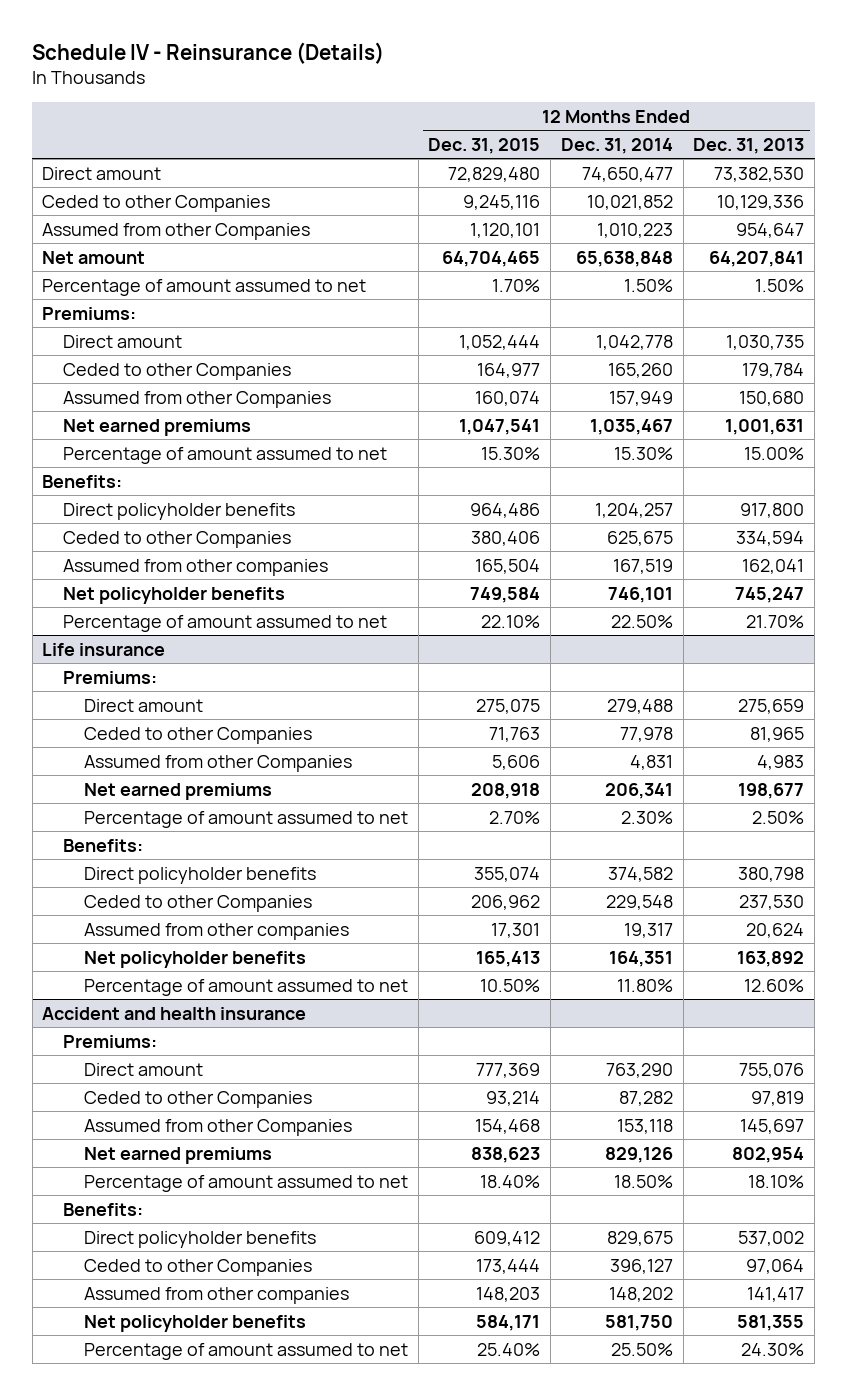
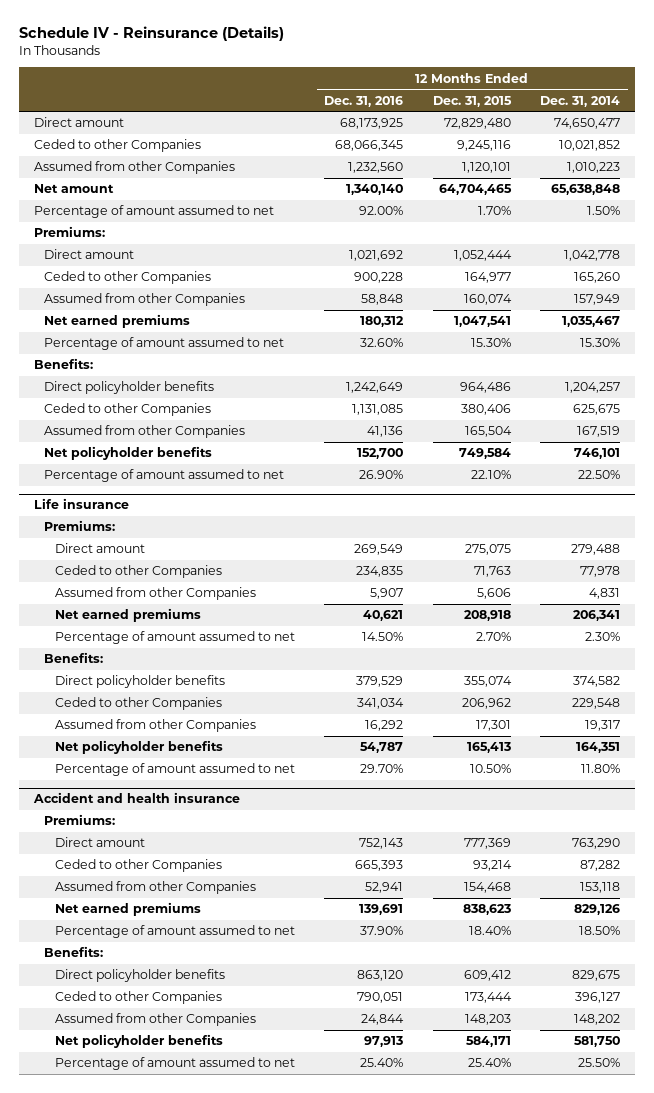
- | 12 Months Ended Dec. 31, 2015 | 12 Months Ended Dec. 31, 2014 | 12 Months Ended Dec. 31, 2013
+ | 12 Months Ended Dec. 31, 2016 | 12 Months Ended Dec. 31, 2015 | 12 Months Ended Dec. 31, 2014
- Assumed from other companies | 165,504 | 167,519 | 162,041
+ Assumed from other Companies | 41,136 | 165,504 | 167,519
@ Life insurance
- Assumed from other companies | 17,301 | 19,317 | 20,624
+ Assumed from other Companies | 16,292 | 17,301 | 19,317
@ Accident and health insurance
- Assumed from other companies | 148,203 | 148,202 | 141,417
+ Assumed from other Companies | 24,844 | 148,203 | 148,202

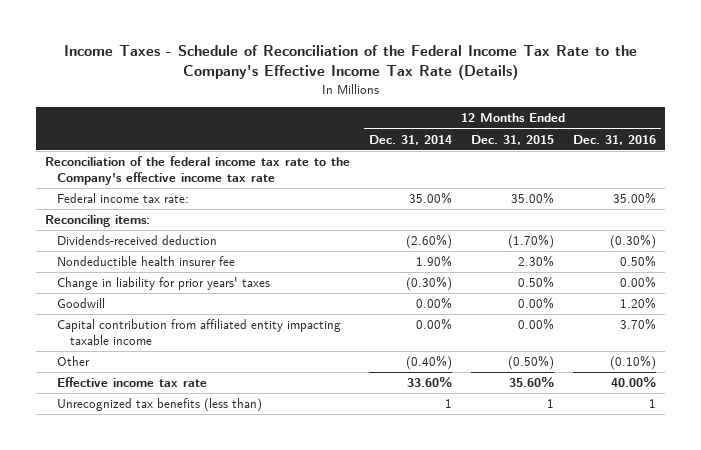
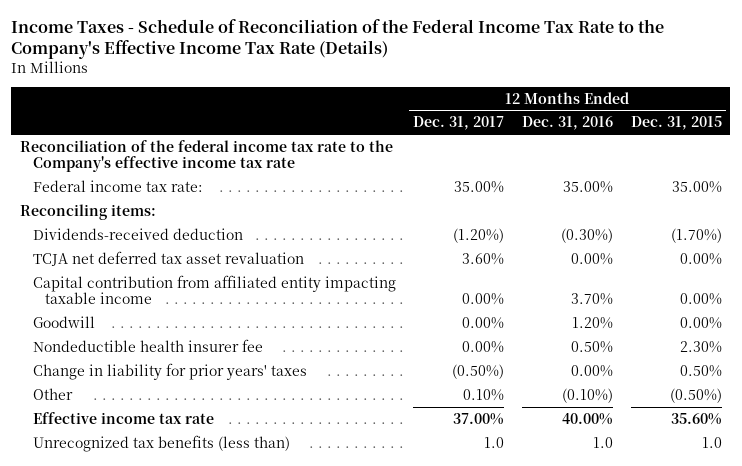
- | 12 Months Ended Dec. 31, 2014 | 12 Months Ended Dec. 31, 2015 | 12 Months Ended Dec. 31, 2016
+ | 12 Months Ended Dec. 31, 2017 | 12 Months Ended Dec. 31, 2016 | 12 Months Ended Dec. 31, 2015
+ TCJA net deferred tax asset revaluation | 3.60% | 0.00% | 0.00%
moved up: Capital contribution from affiliated entity impacting taxable income | 0.00% | 3.70% | 0.00%
moved up: Goodwill | 0.00% | 1.20% | 0.00%
- Unrecognized tax benefits (less than) | 1 | 1 | 1
+ Unrecognized tax benefits (less than) | 1.0 | 1.0 | 1.0

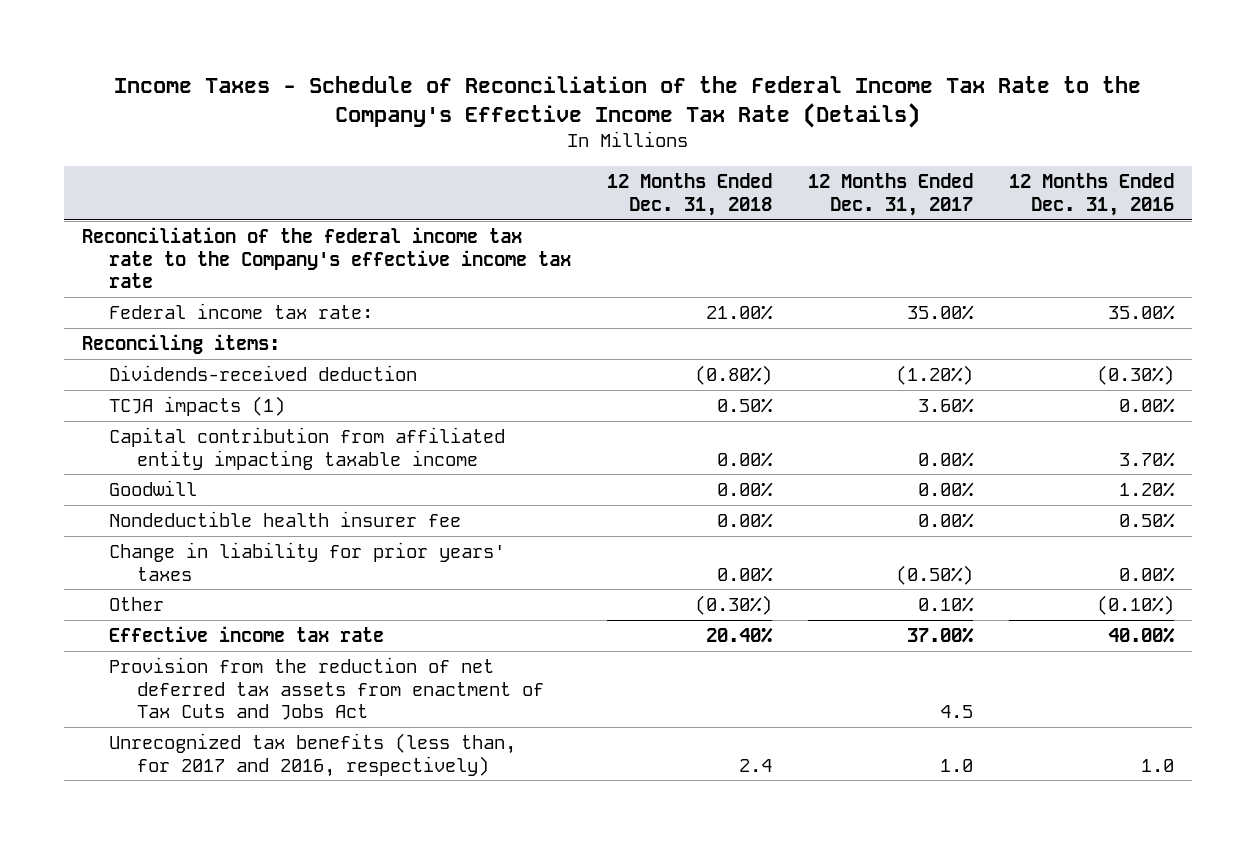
- | 12 Months Ended Dec. 31, 2017 | 12 Months Ended Dec. 31, 2016 | 12 Months Ended Dec. 31, 2015
+ | 12 Months Ended Dec. 31, 2018 | 12 Months Ended Dec. 31, 2017 | 12 Months Ended Dec. 31, 2016
- TCJA net deferred tax asset revaluation | 3.60% | 0.00% | 0.00%
+ TCJA impacts (1) | 0.50% | 3.60% | 0.00%
- Unrecognized tax benefits (less than) | 1.0 | 1.0 | 1.0
+ Provision from the reduction of net deferred tax assets from enactment of Tax Cuts and Jobs Act | | 4.5 |
+ Unrecognized tax benefits (less than, for 2017 and 2016, respectively) | 2.4 | 1.0 | 1.0

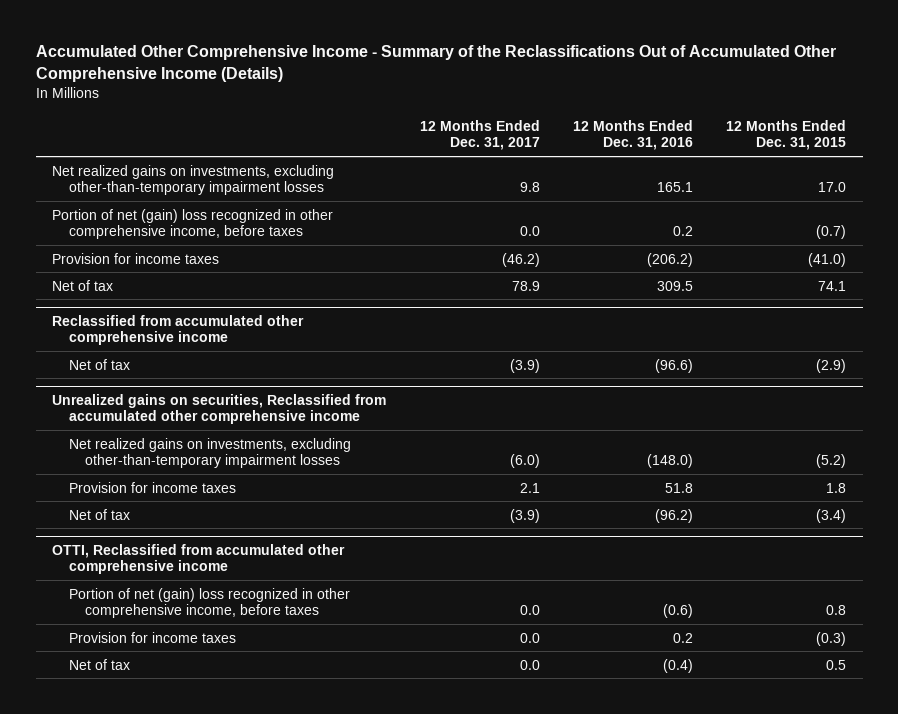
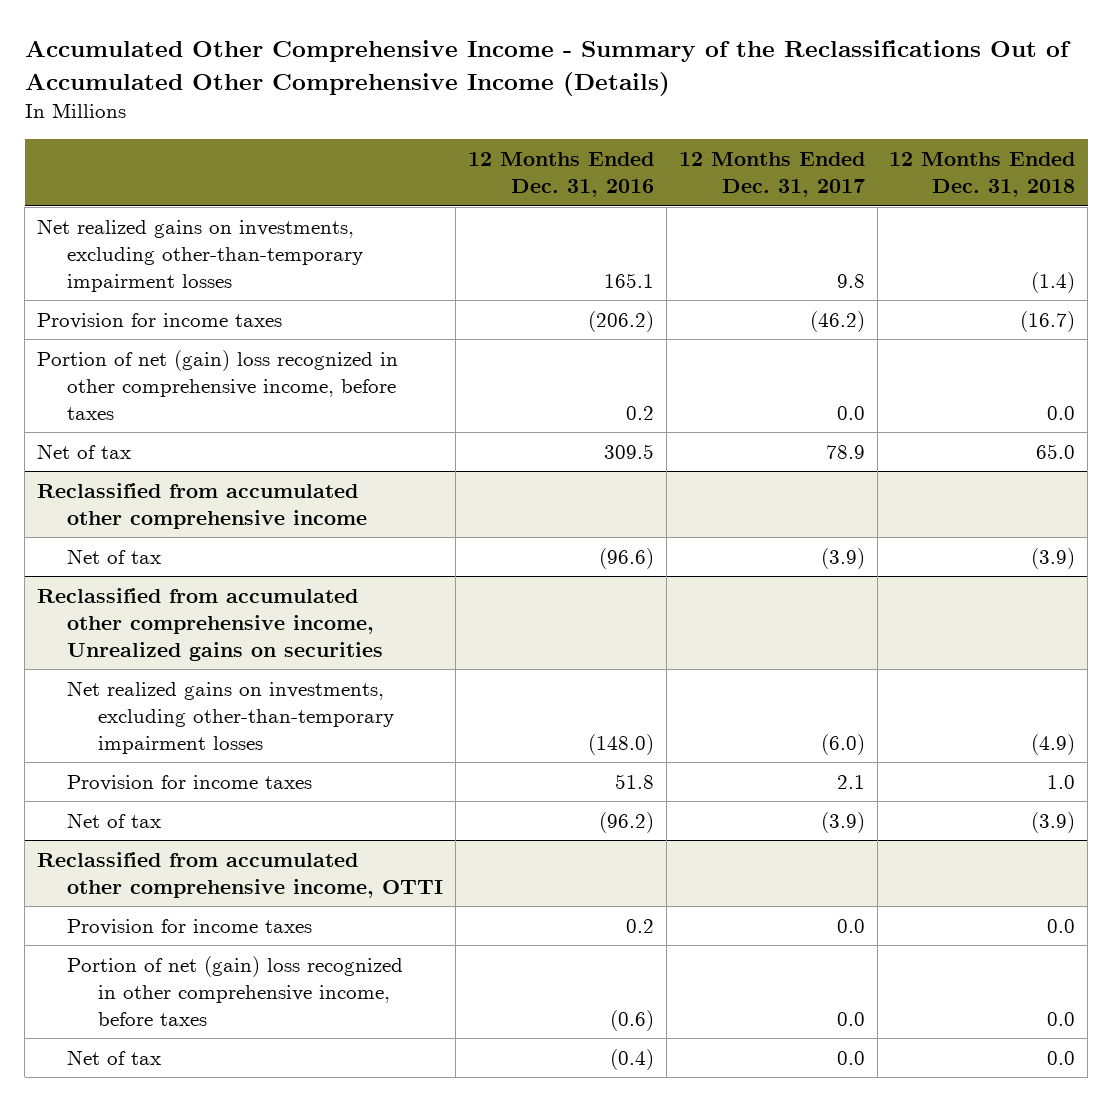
- | 12 Months Ended Dec. 31, 2017 | 12 Months Ended Dec. 31, 2016 | 12 Months Ended Dec. 31, 2015
+ | 12 Months Ended Dec. 31, 2016 | 12 Months Ended Dec. 31, 2017 | 12 Months Ended Dec. 31, 2018
moved down: Portion of net (gain) loss recognized in other comprehensive income, before taxes | 0.2 | 0.0 | 0.0
- Unrealized gains on securities, Reclassified from accumulated other comprehensive income
+ Reclassified from accumulated other comprehensive income, Unrealized gains on securities
- OTTI, Reclassified from accumulated other comprehensive income
- Portion of net (gain) loss recognized in other comprehensive income, before taxes | 0.0 | (0.6) | 0.8
+ Reclassified from accumulated other comprehensive income, OTTI
+ Portion of net (gain) loss recognized in other comprehensive income, before taxes | (0.6) | 0.0 | 0.0

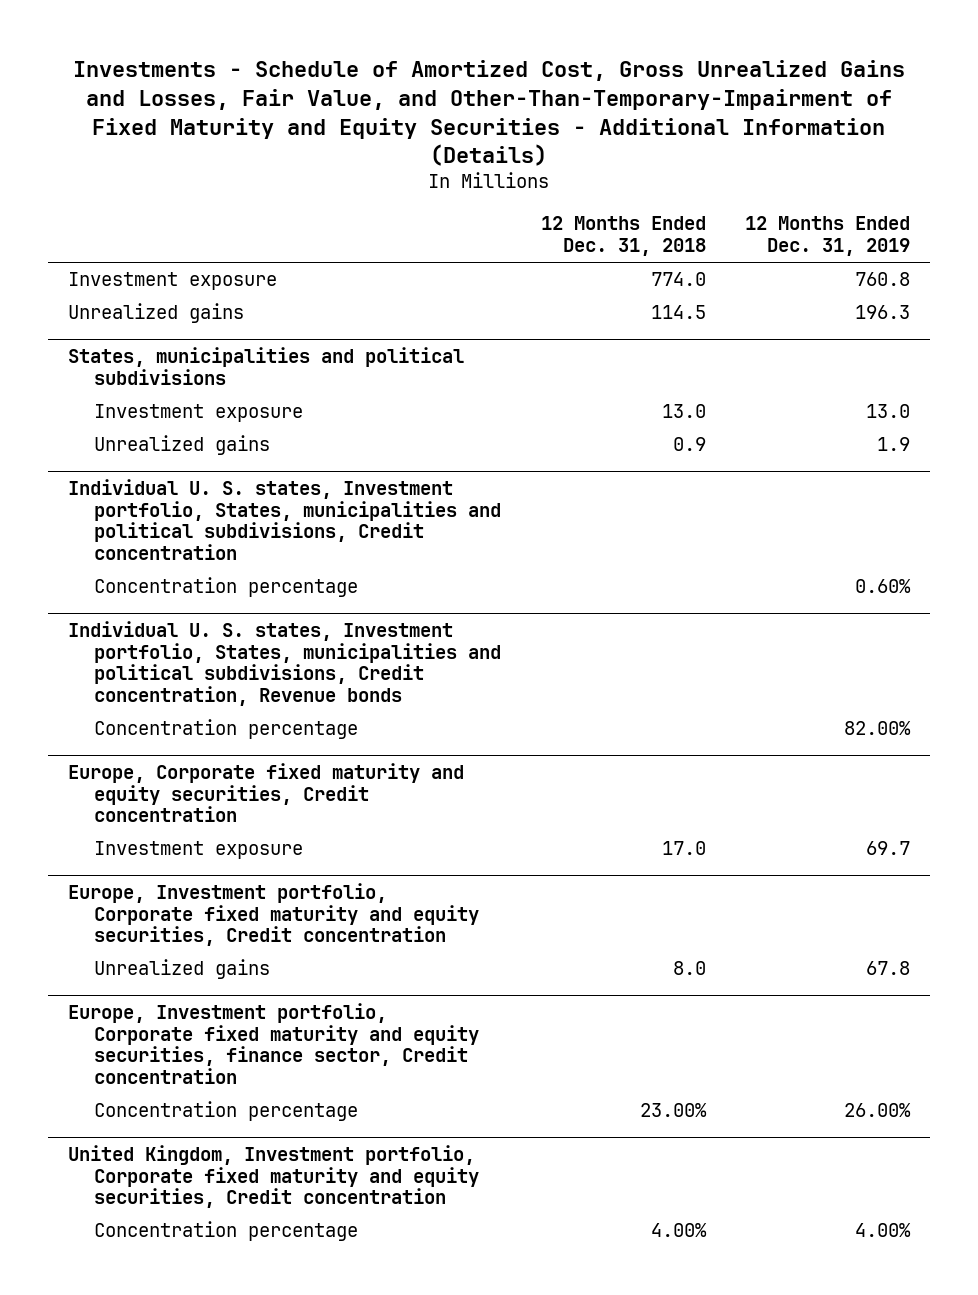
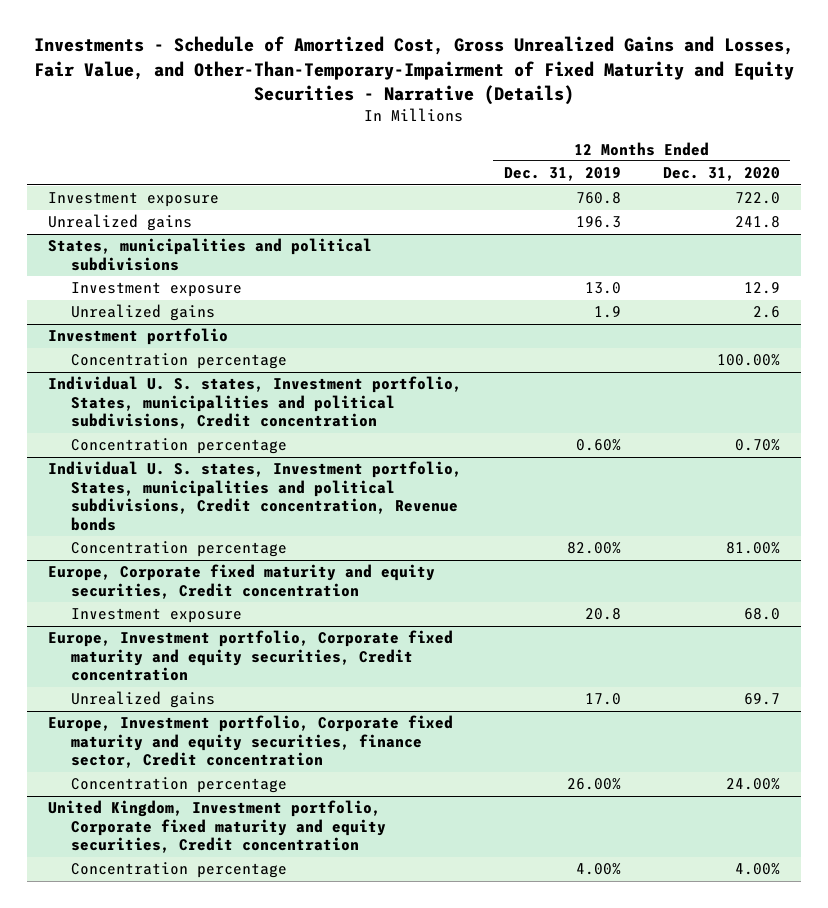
- Investments - Schedule of Amortized Cost, Gross Unrealized Gains and Losses, Fair Value, and Other-Than-Temporary-Impairment of Fixed Maturity and Equity Securities - Additional Information (Details)
+ Investments - Schedule of Amortized Cost, Gross Unrealized Gains and Losses, Fair Value, and Other-Than-Temporary-Impairment of Fixed Maturity and Equity Securities - Narrative (Details)
- | 12 Months Ended Dec. 31, 2018 | 12 Months Ended Dec. 31, 2019
+ | 12 Months Ended Dec. 31, 2019 | 12 Months Ended Dec. 31, 2020
+ Investment portfolio
+ Concentration percentage | | 100.00%
@ Europe, Corporate fixed maturity and equity securities, Credit concentration
- Investment exposure | 17.0 | 69.7
+ Investment exposure | 20.8 | 68.0
@ Europe, Investment portfolio, Corporate fixed maturity and equity securities, Credit concentration
- Unrealized gains | 8.0 | 67.8
+ Unrealized gains | 17.0 | 69.7

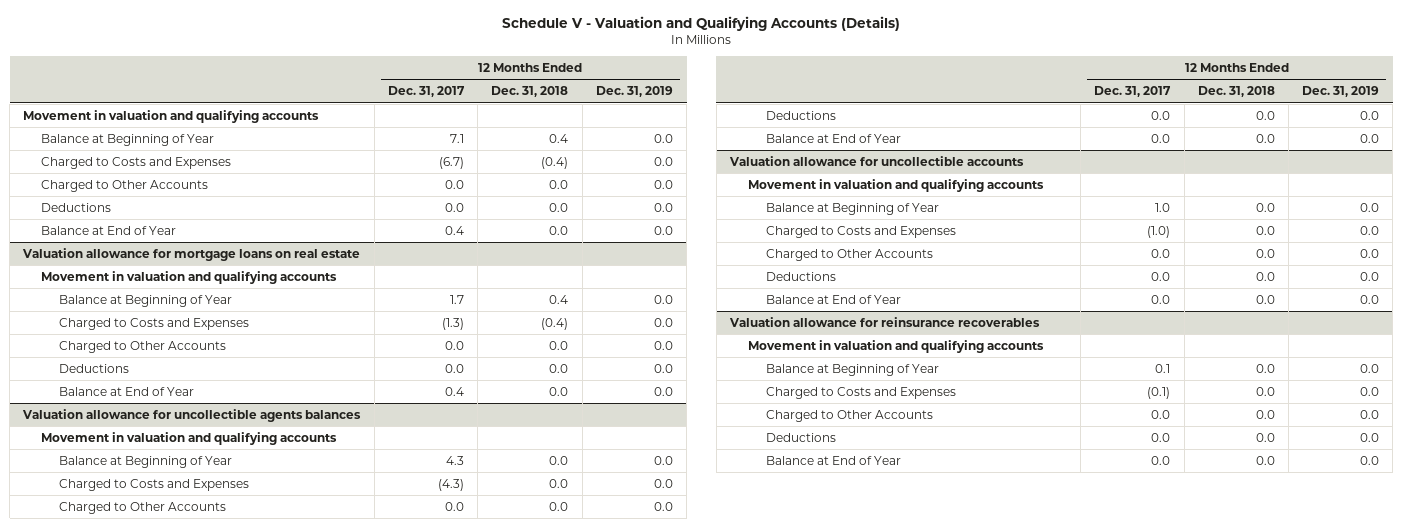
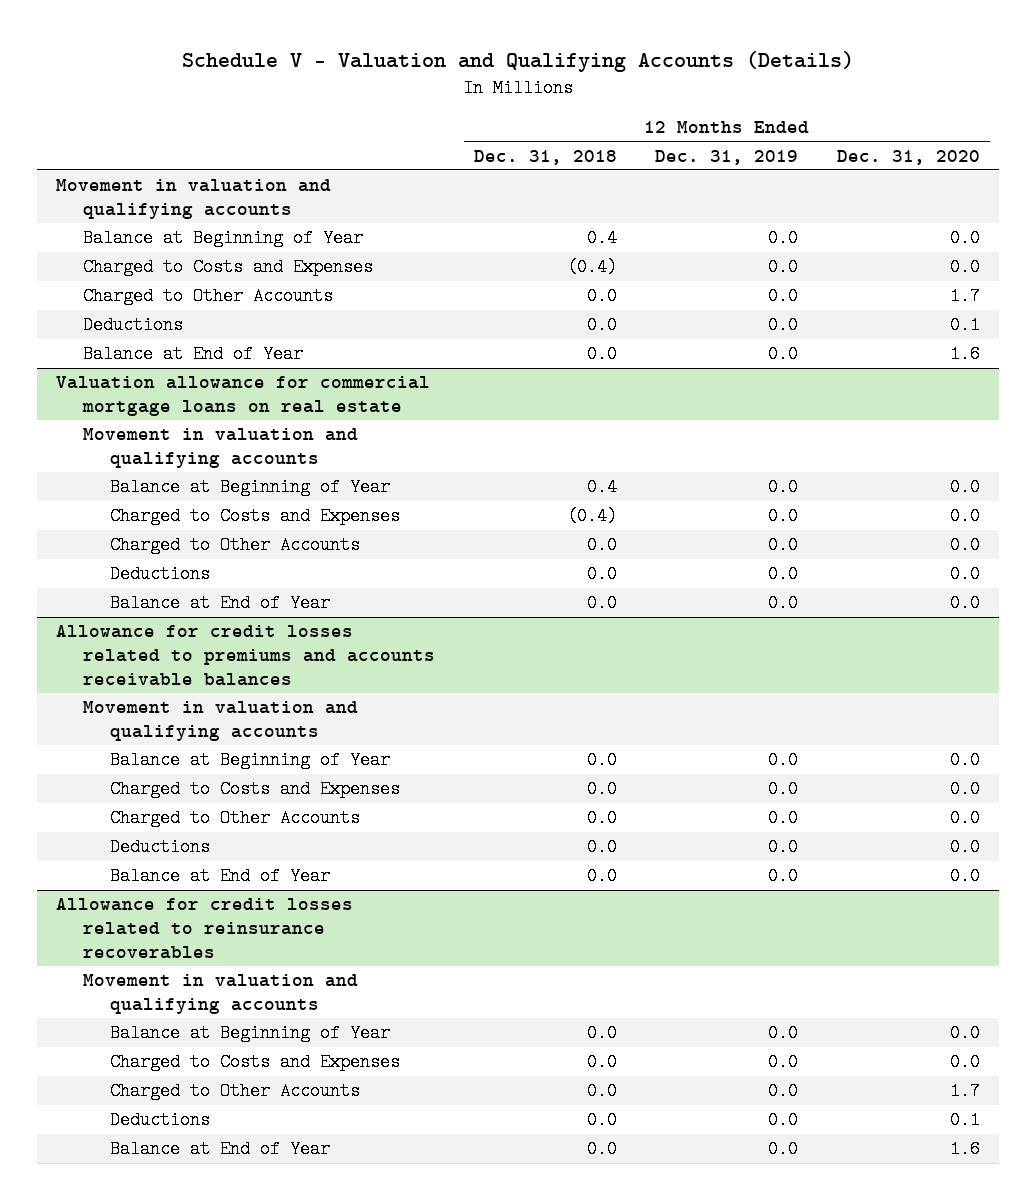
- | 12 Months Ended Dec. 31, 2017 | 12 Months Ended Dec. 31, 2018 | 12 Months Ended Dec. 31, 2019
+ | 12 Months Ended Dec. 31, 2018 | 12 Months Ended Dec. 31, 2019 | 12 Months Ended Dec. 31, 2020
- Valuation allowance for mortgage loans on real estate
+ Valuation allowance for commercial mortgage loans on real estate
- Valuation allowance for uncollectible agents balances
- Movement in valuation and qualifying accounts
- Balance at Beginning of Year | 4.3 | 0.0 | 0.0
- Charged to Costs and Expenses | (4.3) | 0.0 | 0.0
- Charged to Other Accounts | 0.0 | 0.0 | 0.0
- Deductions | 0.0 | 0.0 | 0.0
- Balance at End of Year | 0.0 | 0.0 | 0.0
- Valuation allowance for uncollectible accounts
+ Allowance for credit losses related to premiums and accounts receivable balances
- Valuation allowance for reinsurance recoverables
+ Allowance for credit losses related to reinsurance recoverables

